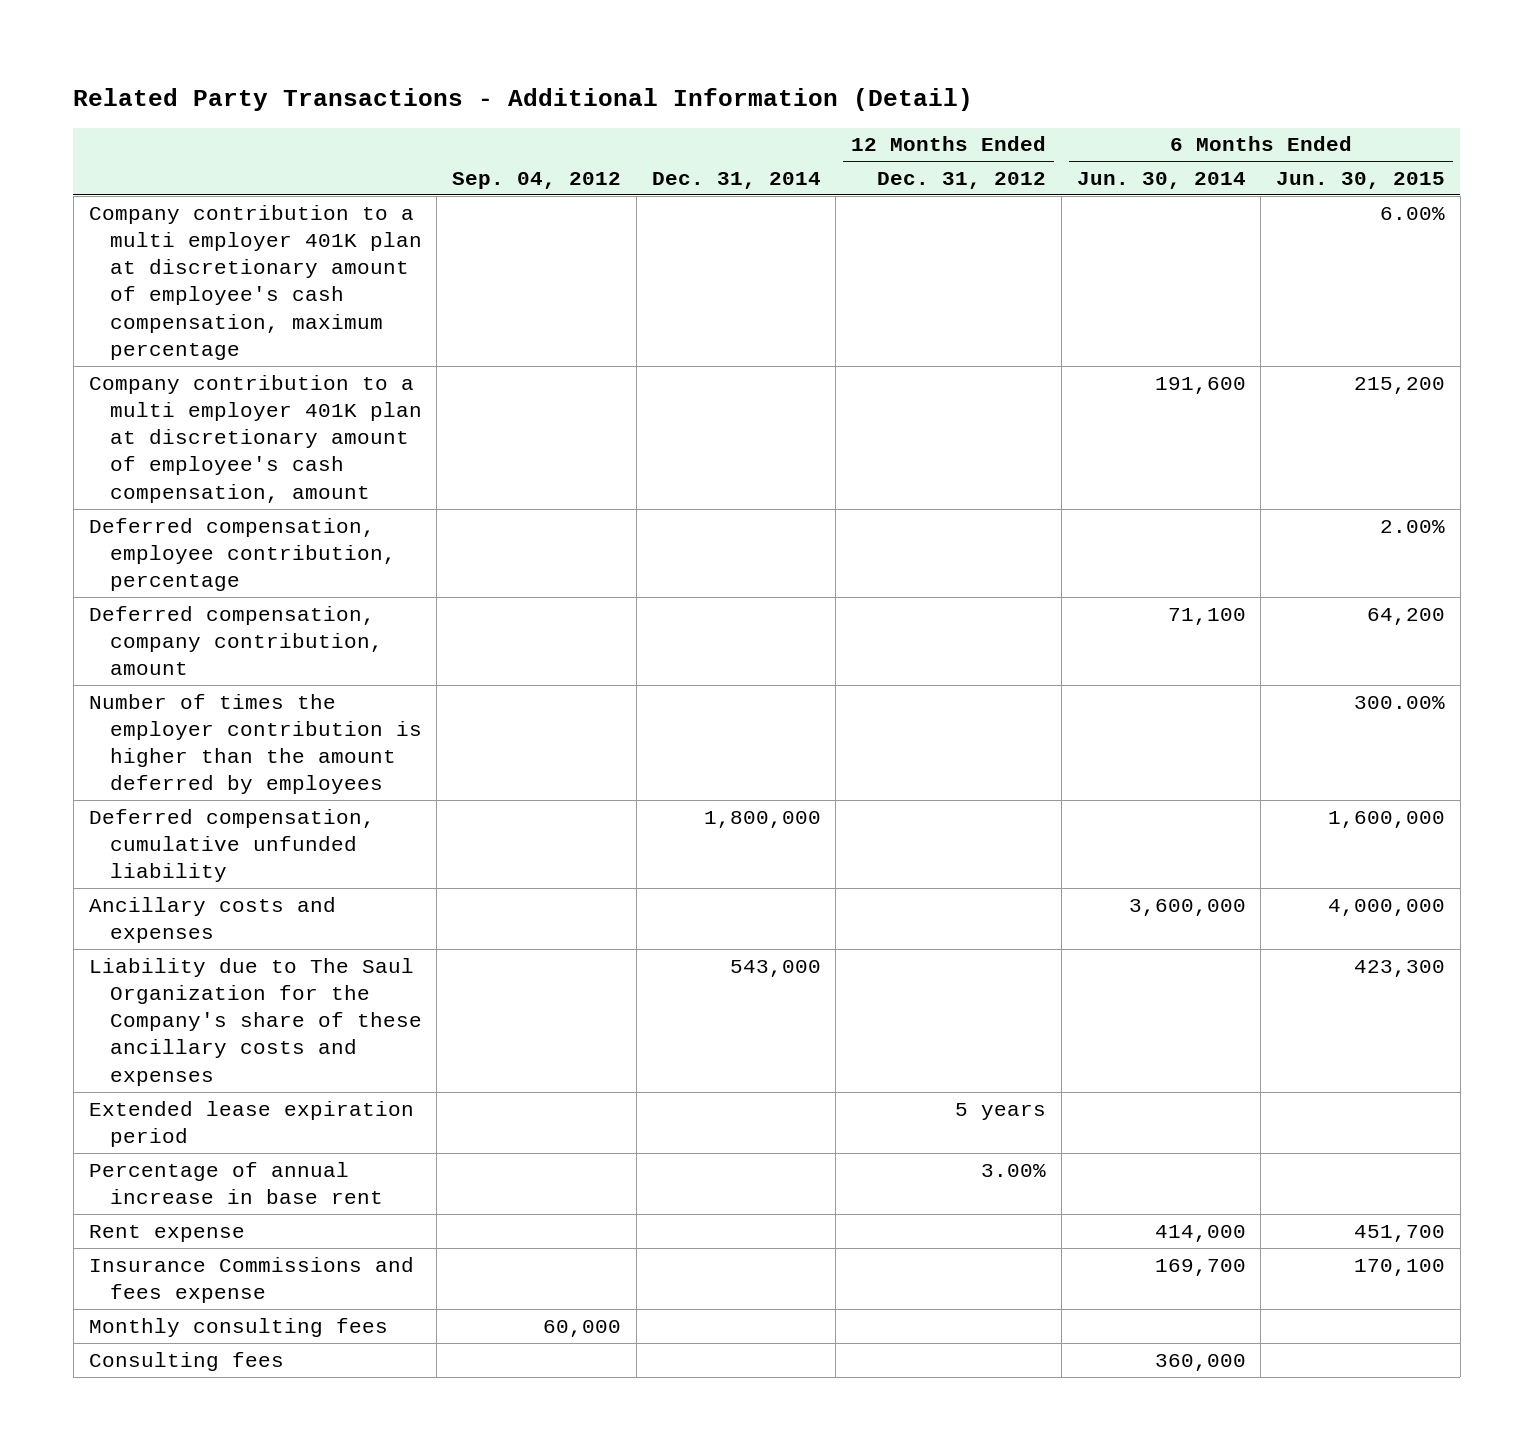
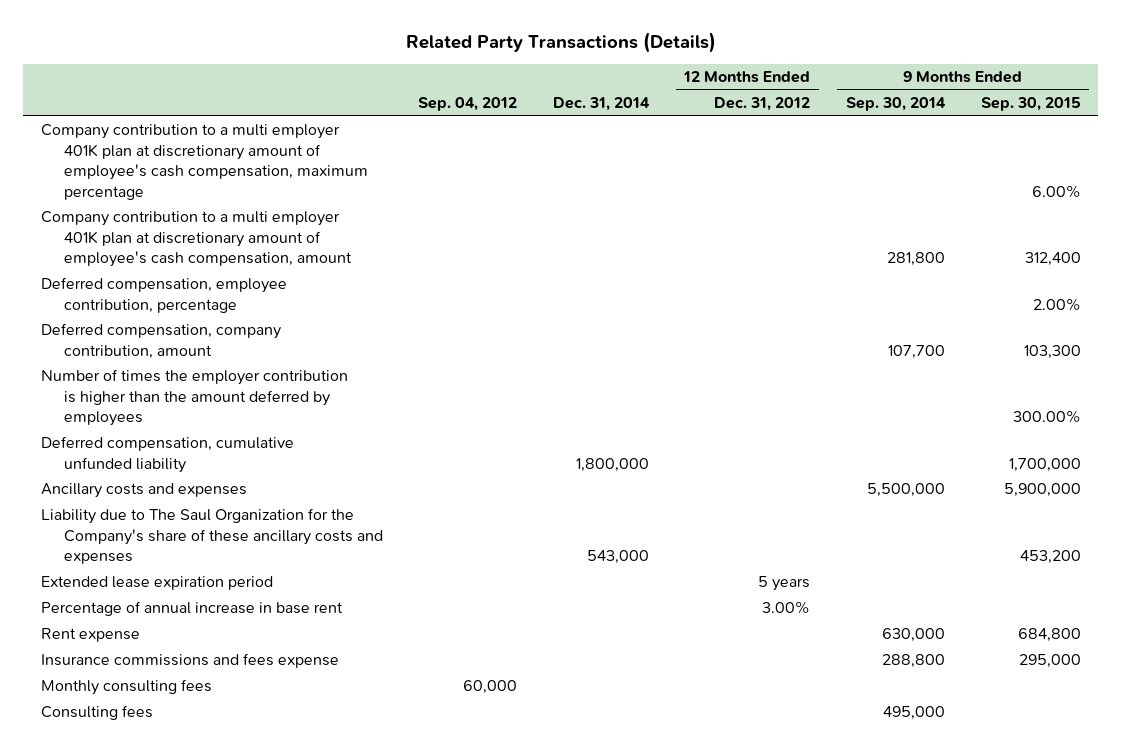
- Related Party Transactions - Additional Information (Detail)
+ Related Party Transactions (Details)
- | Sep. 04, 2012 | Dec. 31, 2014 | 12 Months Ended Dec. 31, 2012 | 6 Months Ended Jun. 30, 2014 | 6 Months Ended Jun. 30, 2015
+ | Sep. 04, 2012 | Dec. 31, 2014 | 12 Months Ended Dec. 31, 2012 | 9 Months Ended Sep. 30, 2014 | 9 Months Ended Sep. 30, 2015
- Insurance Commissions and fees expense | | | | 169,700 | 170,100
+ Insurance commissions and fees expense | | | | 288,800 | 295,000

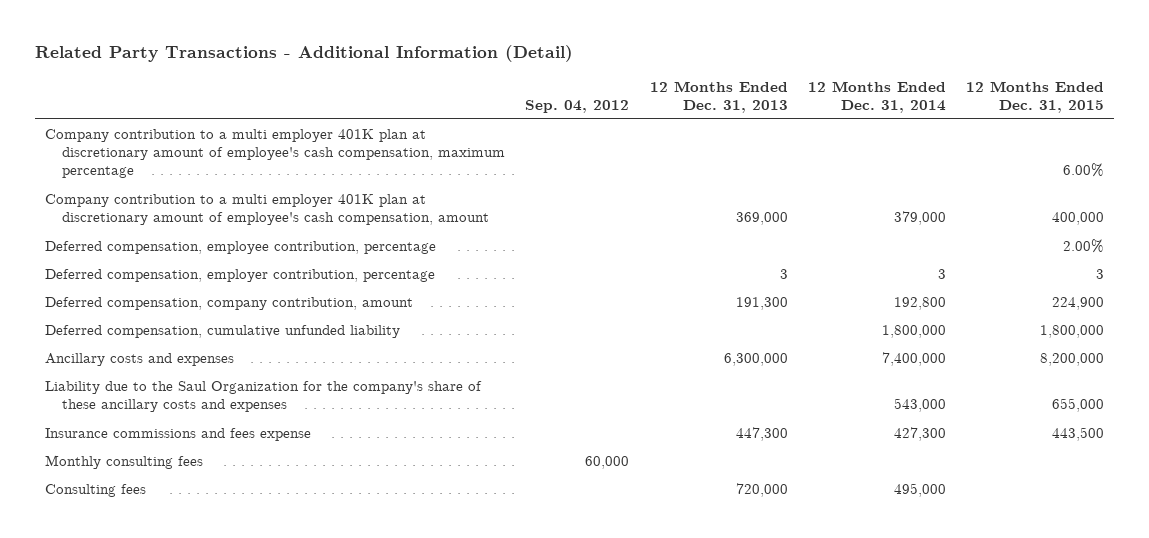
- Related Party Transactions (Details)
+ Related Party Transactions - Additional Information (Detail)
- | Sep. 04, 2012 | Dec. 31, 2014 | 12 Months Ended Dec. 31, 2012 | 9 Months Ended Sep. 30, 2014 | 9 Months Ended Sep. 30, 2015
+ | Sep. 04, 2012 | 12 Months Ended Dec. 31, 2013 | 12 Months Ended Dec. 31, 2014 | 12 Months Ended Dec. 31, 2015
+ Deferred compensation, employer contribution, percentage | | 3 | 3 | 3
- Number of times the employer contribution is higher than the amount deferred by employees | | | | | 300.00%
- Liability due to The Saul Organization for the Company's share of these ancillary costs and expenses | | 543,000 | | | 453,200
- Extended lease expiration period | | | 5 years | |
- Percentage of annual increase in base rent | | | 3.00% | |
- Rent expense | | | | 630,000 | 684,800
+ Liability due to the Saul Organization for the company's share of these ancillary costs and expenses | | | 543,000 | 655,000

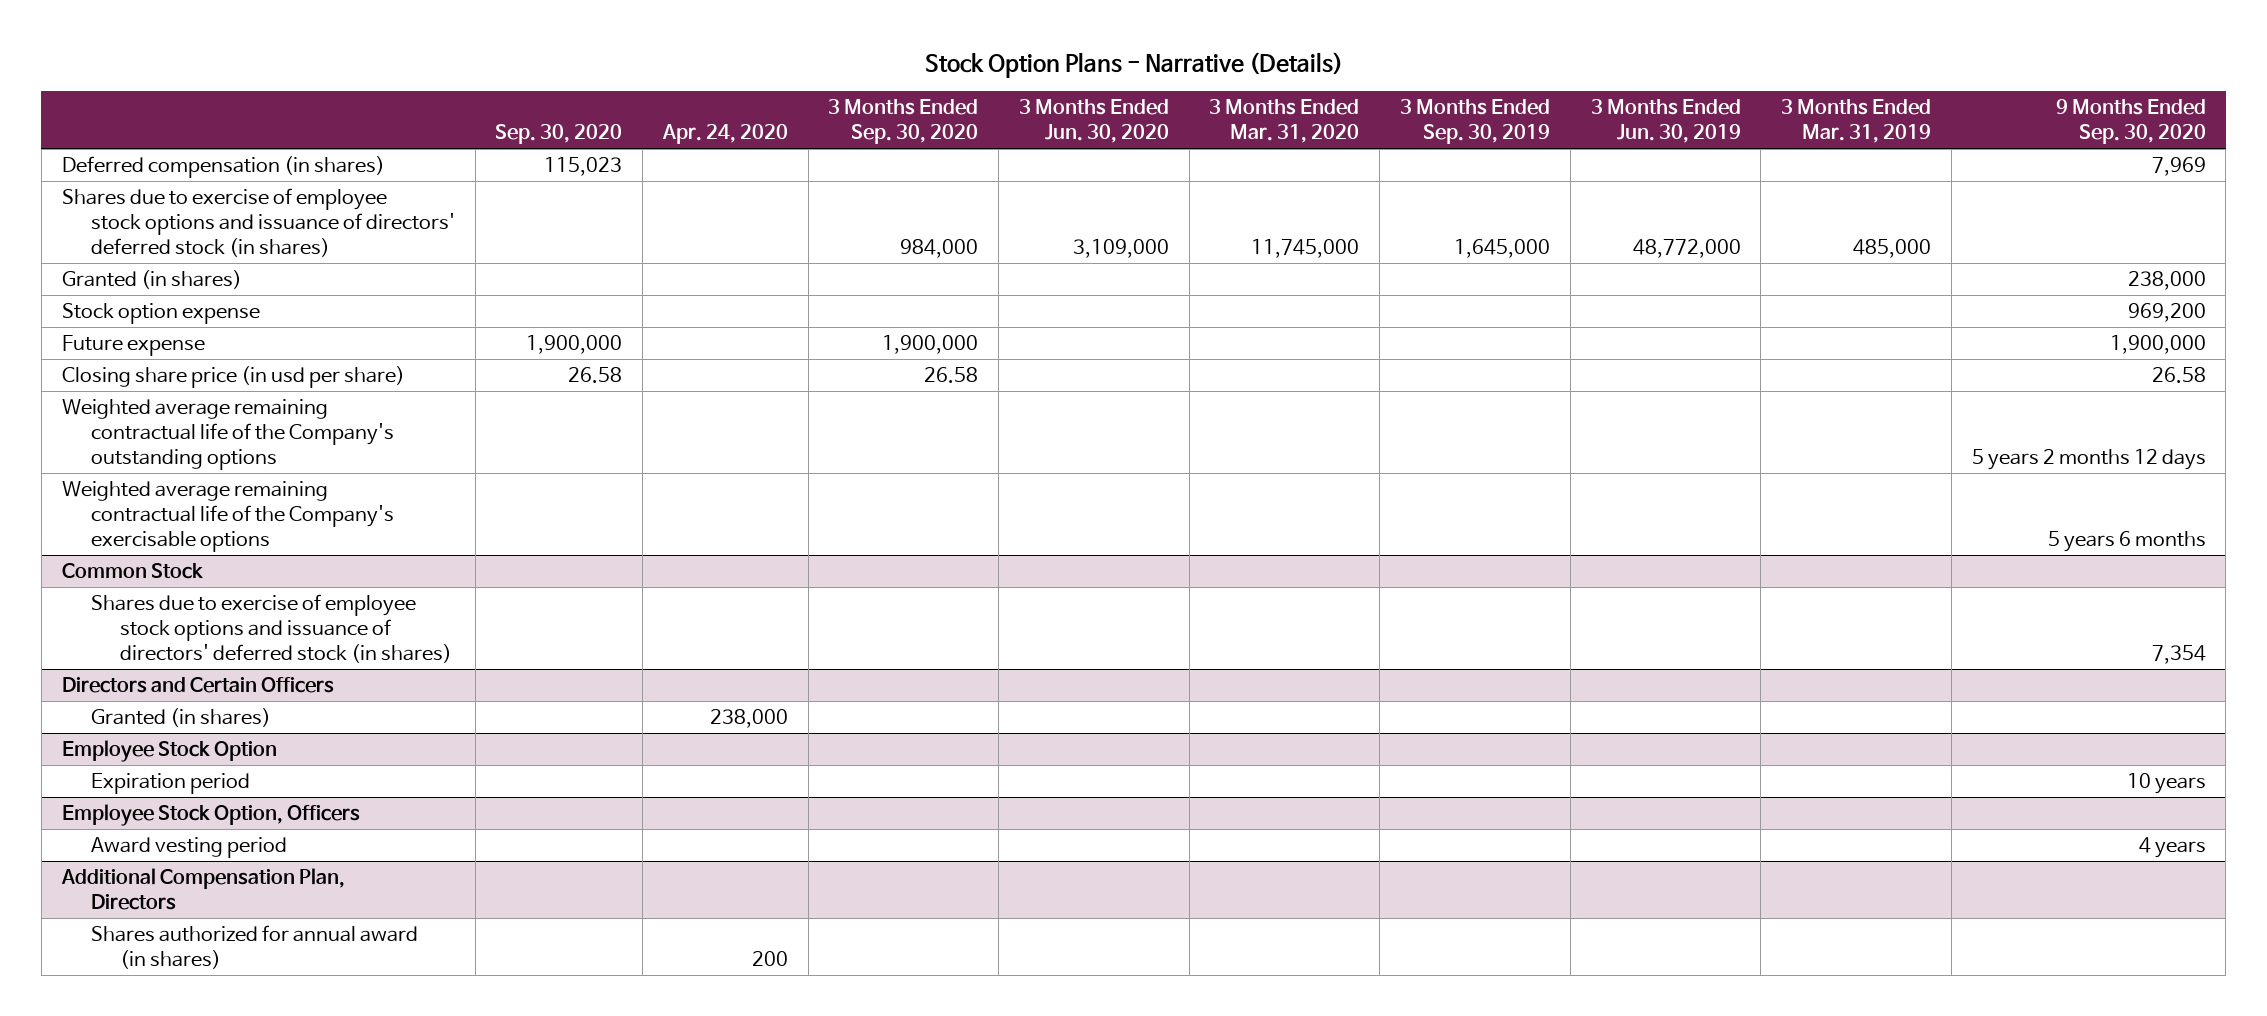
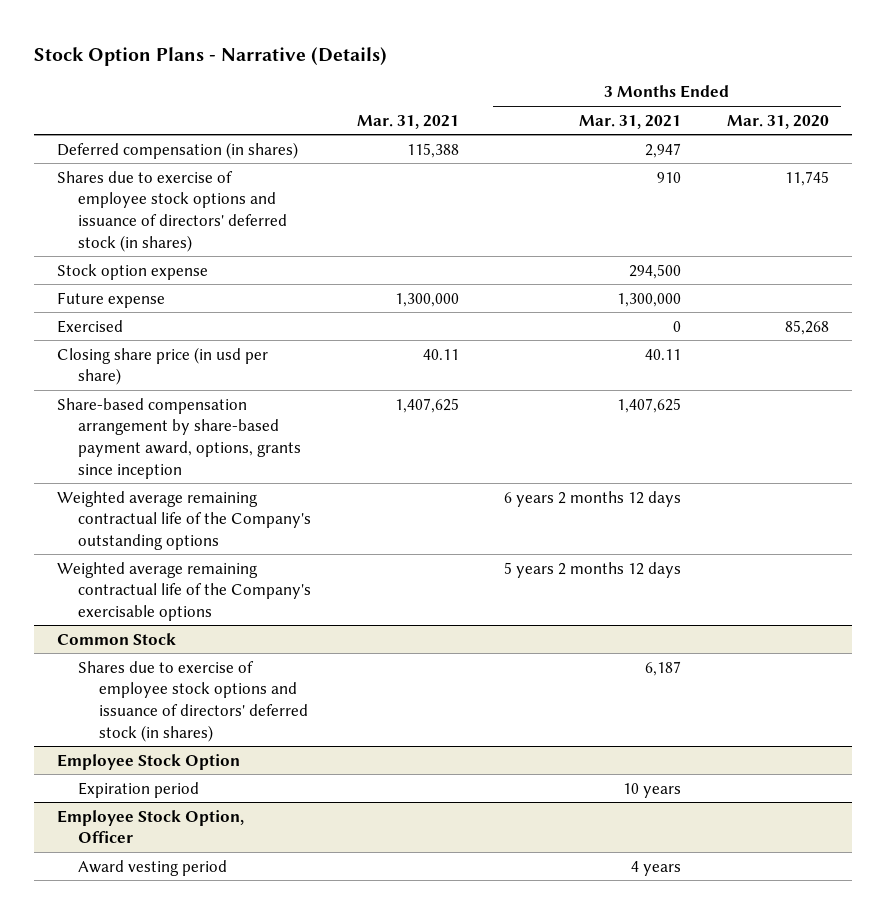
- | Sep. 30, 2020 | Apr. 24, 2020 | 3 Months Ended Sep. 30, 2020 | 3 Months Ended Jun. 30, 2020 | 3 Months Ended Mar. 31, 2020 | 3 Months Ended Sep. 30, 2019 | 3 Months Ended Jun. 30, 2019 | 3 Months Ended Mar. 31, 2019 | 9 Months Ended Sep. 30, 2020
+ | Mar. 31, 2021 | 3 Months Ended Mar. 31, 2021 | 3 Months Ended Mar. 31, 2020
- Shares due to exercise of employee stock options and issuance of directors' deferred stock (in shares) | | | 984,000 | 3,109,000 | 11,745,000 | 1,645,000 | 48,772,000 | 485,000 |
- Granted (in shares) | | | | | | | | | 238,000
+ Shares due to exercise of employee stock options and issuance of directors' deferred stock (in shares) | | 910 | 11,745
+ Exercised | | 0 | 85,268
+ Share-based compensation arrangement by share-based payment award, options, grants since inception | 1,407,625 | 1,407,625 |
- Directors and Certain Officers
- Granted (in shares) | | 238,000 | | | | | | |
- Employee Stock Option, Officers
+ Employee Stock Option, Officer
- Additional Compensation Plan, Directors
- Shares authorized for annual award (in shares) | | 200 | | | | | | |

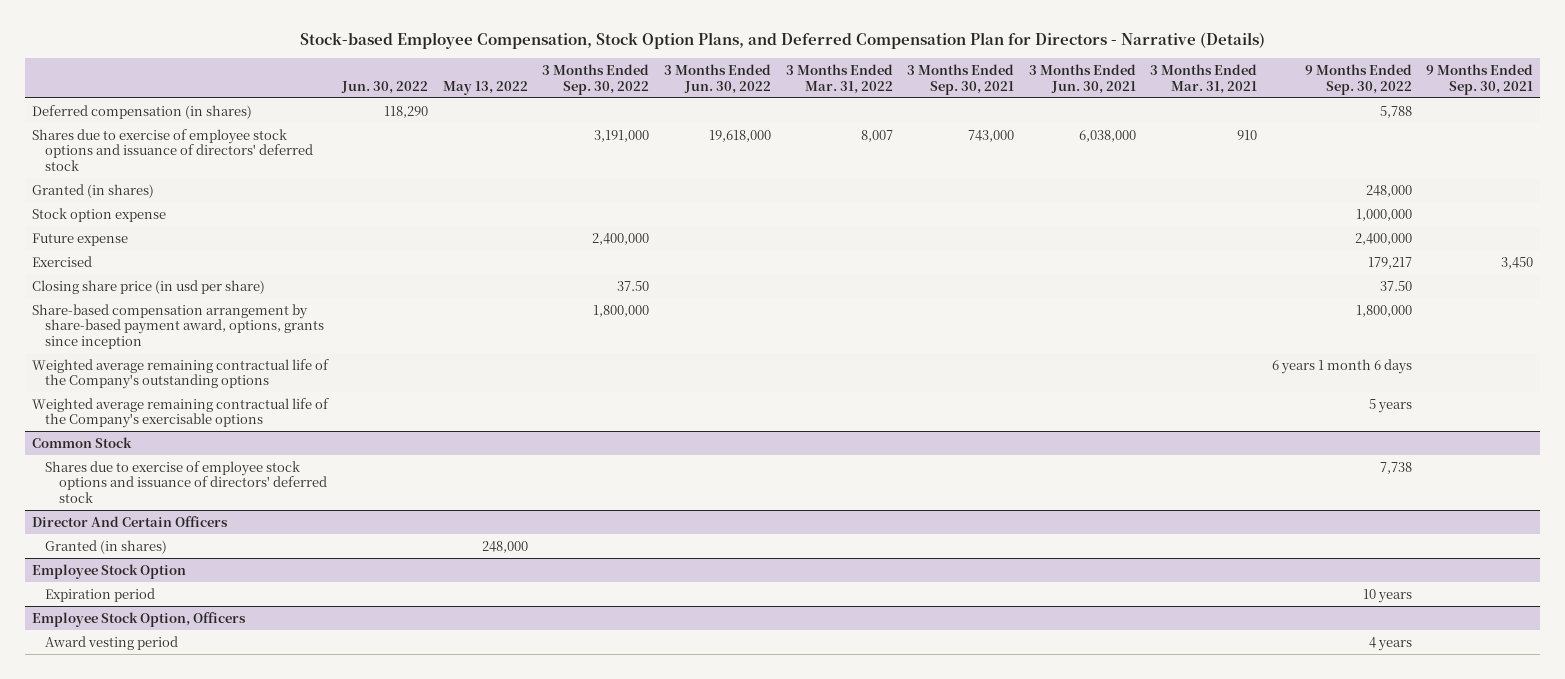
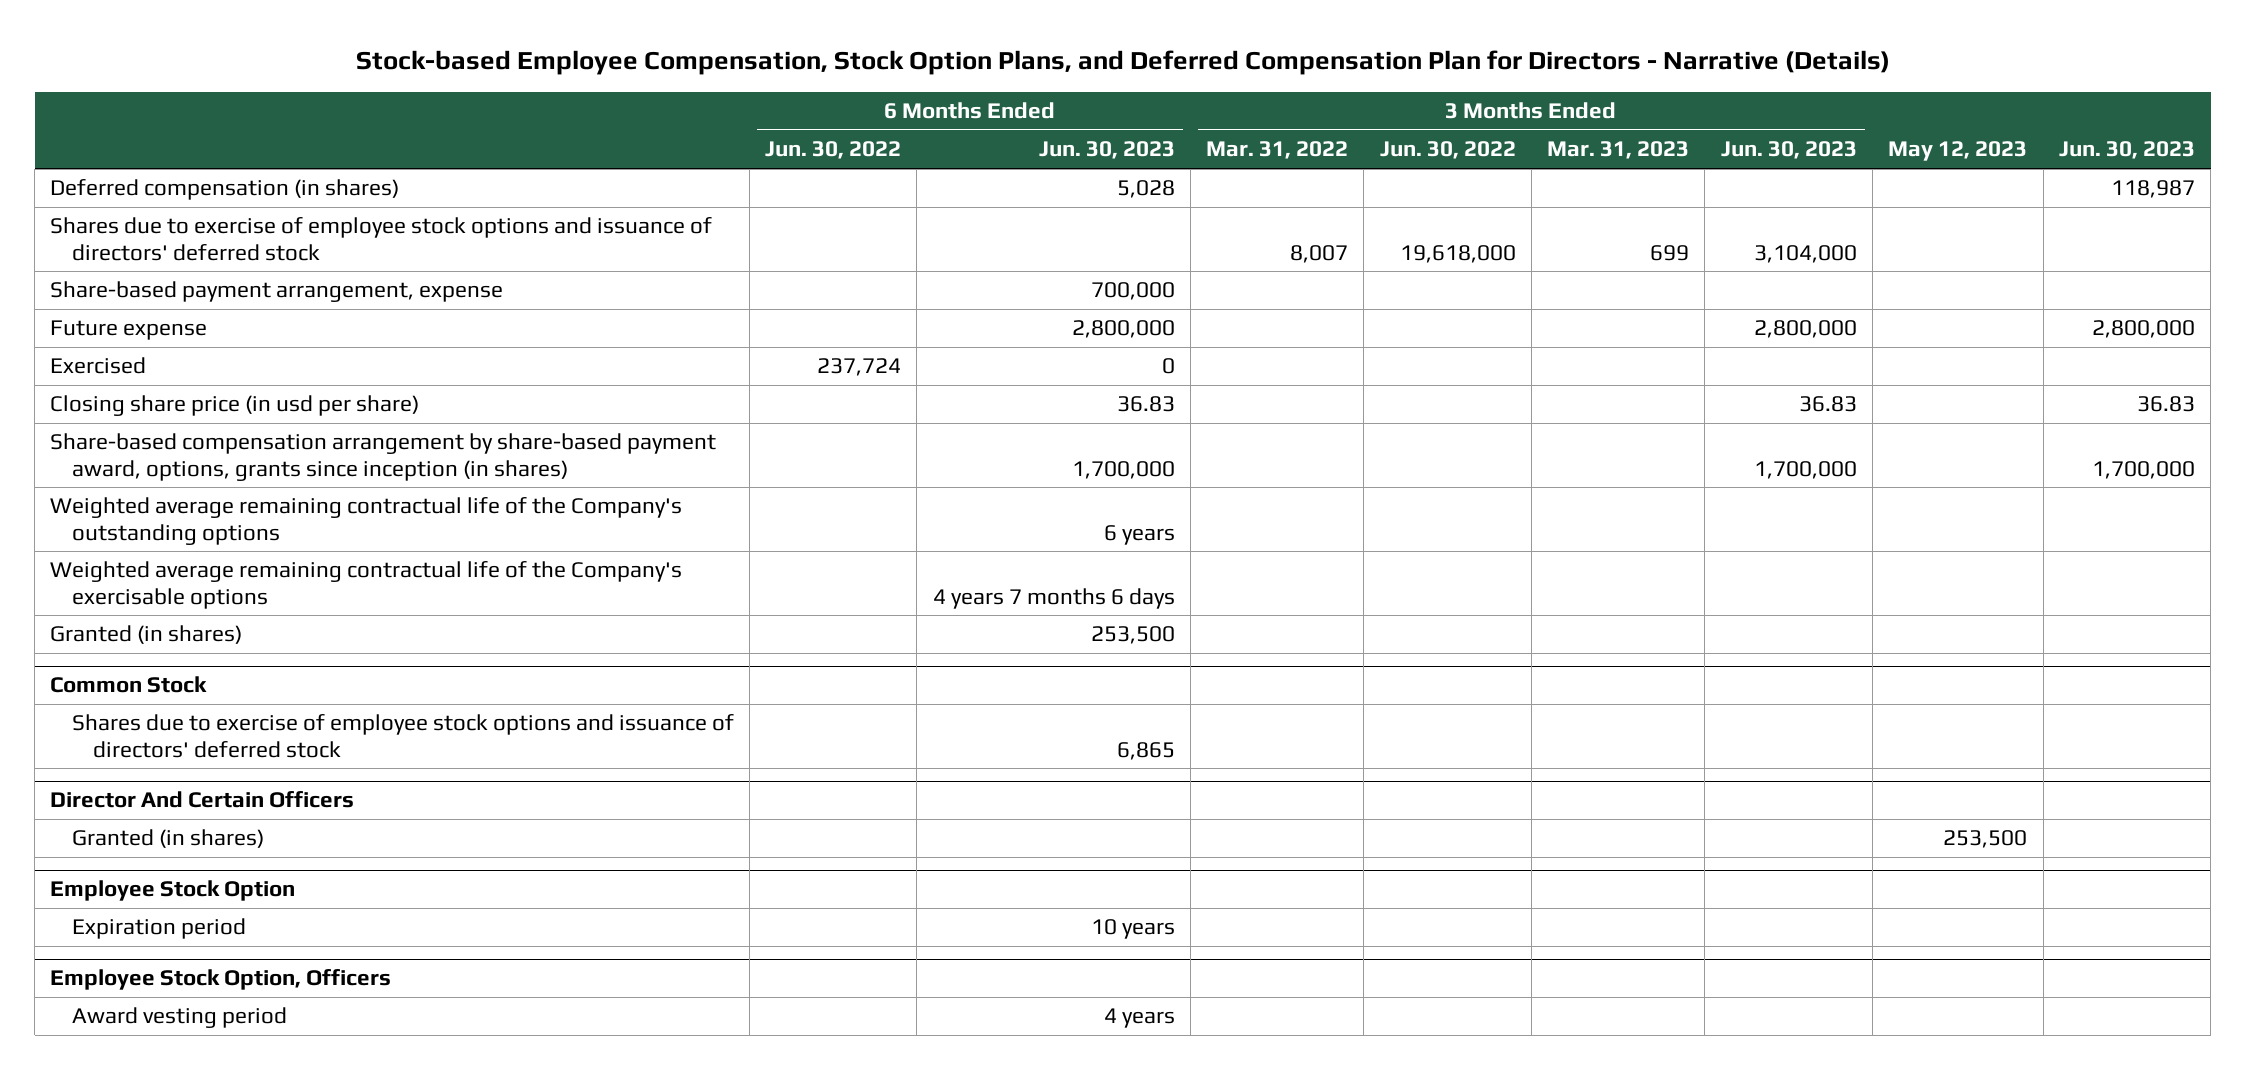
- | Jun. 30, 2022 | May 13, 2022 | 3 Months Ended Sep. 30, 2022 | 3 Months Ended Jun. 30, 2022 | 3 Months Ended Mar. 31, 2022 | 3 Months Ended Sep. 30, 2021 | 3 Months Ended Jun. 30, 2021 | 3 Months Ended Mar. 31, 2021 | 9 Months Ended Sep. 30, 2022 | 9 Months Ended Sep. 30, 2021
+ | 6 Months Ended Jun. 30, 2022 | 6 Months Ended Jun. 30, 2023 | 3 Months Ended Mar. 31, 2022 | 3 Months Ended Jun. 30, 2022 | 3 Months Ended Mar. 31, 2023 | 3 Months Ended Jun. 30, 2023 | May 12, 2023 | Jun. 30, 2023
- Stock option expense | | | | | | | | | 1,000,000 |
+ Share-based payment arrangement, expense | | 700,000 | | | | | |
- Share-based compensation arrangement by share-based payment award, options, grants since inception | | | 1,800,000 | | | | | | 1,800,000 |
+ Share-based compensation arrangement by share-based payment award, options, grants since inception (in shares) | | 1,700,000 | | | | 1,700,000 | | 1,700,000
moved down: Granted (in shares) | | 253,500 | | | | | |

